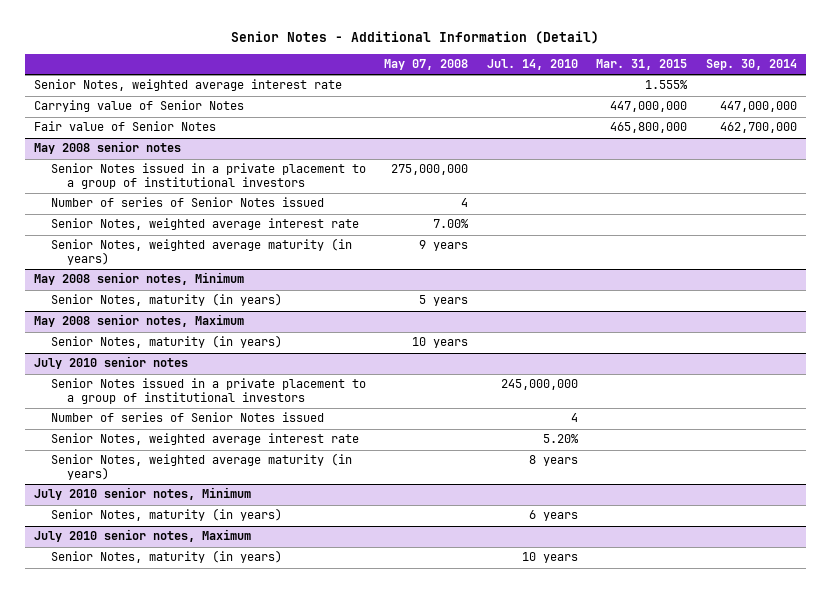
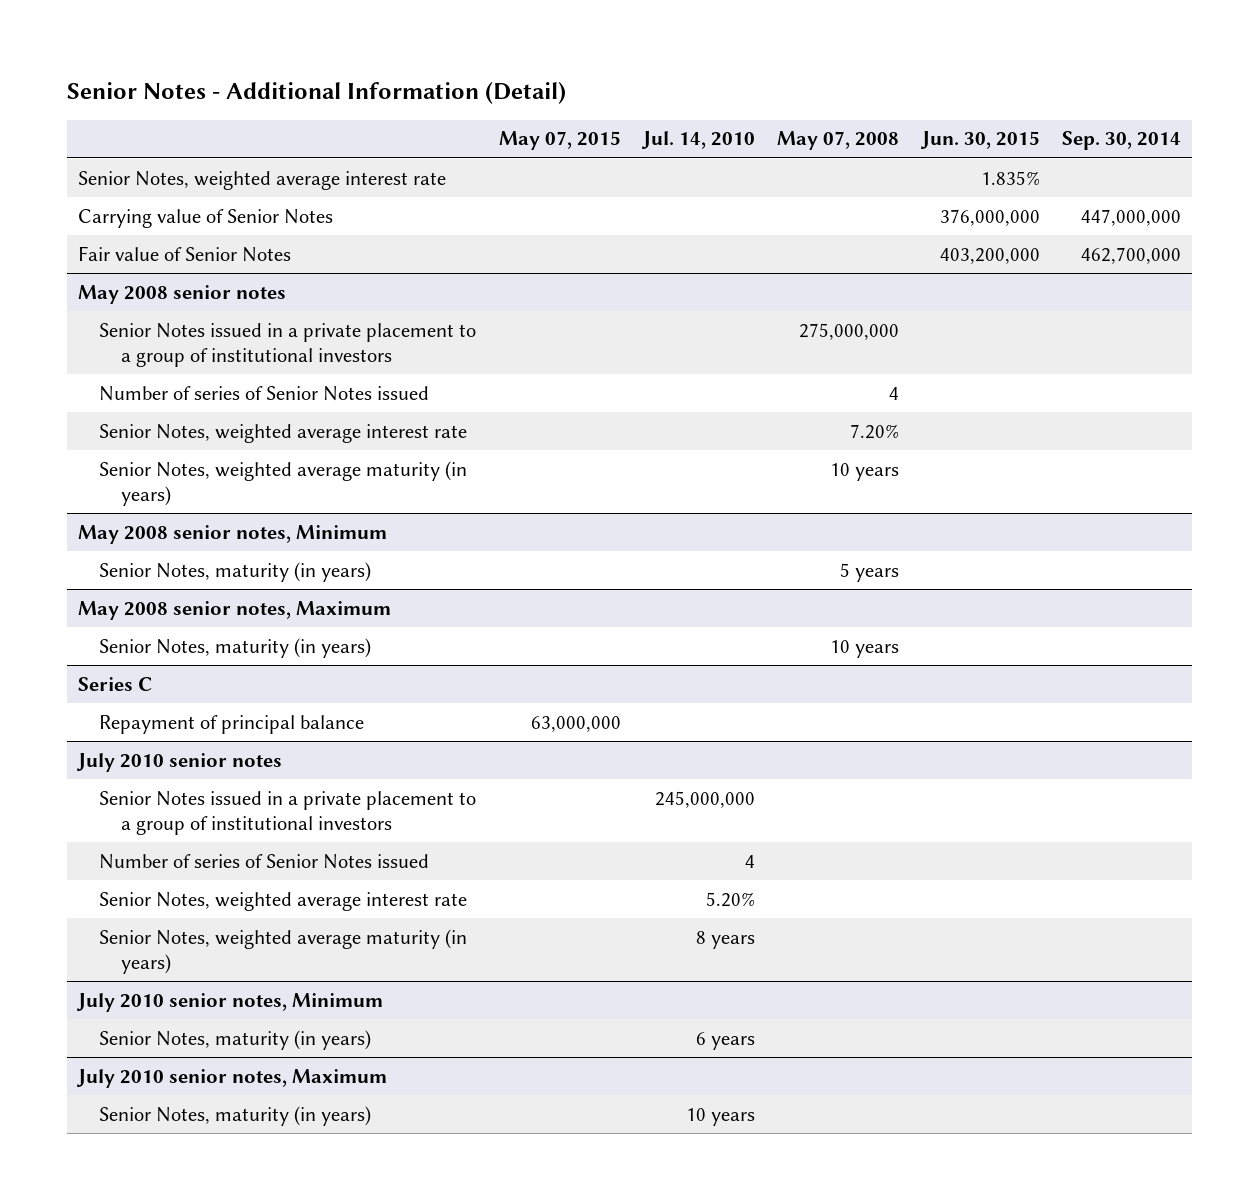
- | May 07, 2008 | Jul. 14, 2010 | Mar. 31, 2015 | Sep. 30, 2014
+ | May 07, 2015 | Jul. 14, 2010 | May 07, 2008 | Jun. 30, 2015 | Sep. 30, 2014
@ May 2008 senior notes
- Senior Notes, weighted average interest rate | 7.00% | | |
- Senior Notes, weighted average maturity (in years) | 9 years | | |
+ Senior Notes, weighted average interest rate | | | 7.20% | |
+ Senior Notes, weighted average maturity (in years) | | | 10 years | |
+ Series C
+ Repayment of principal balance | 63,000,000 | | | |

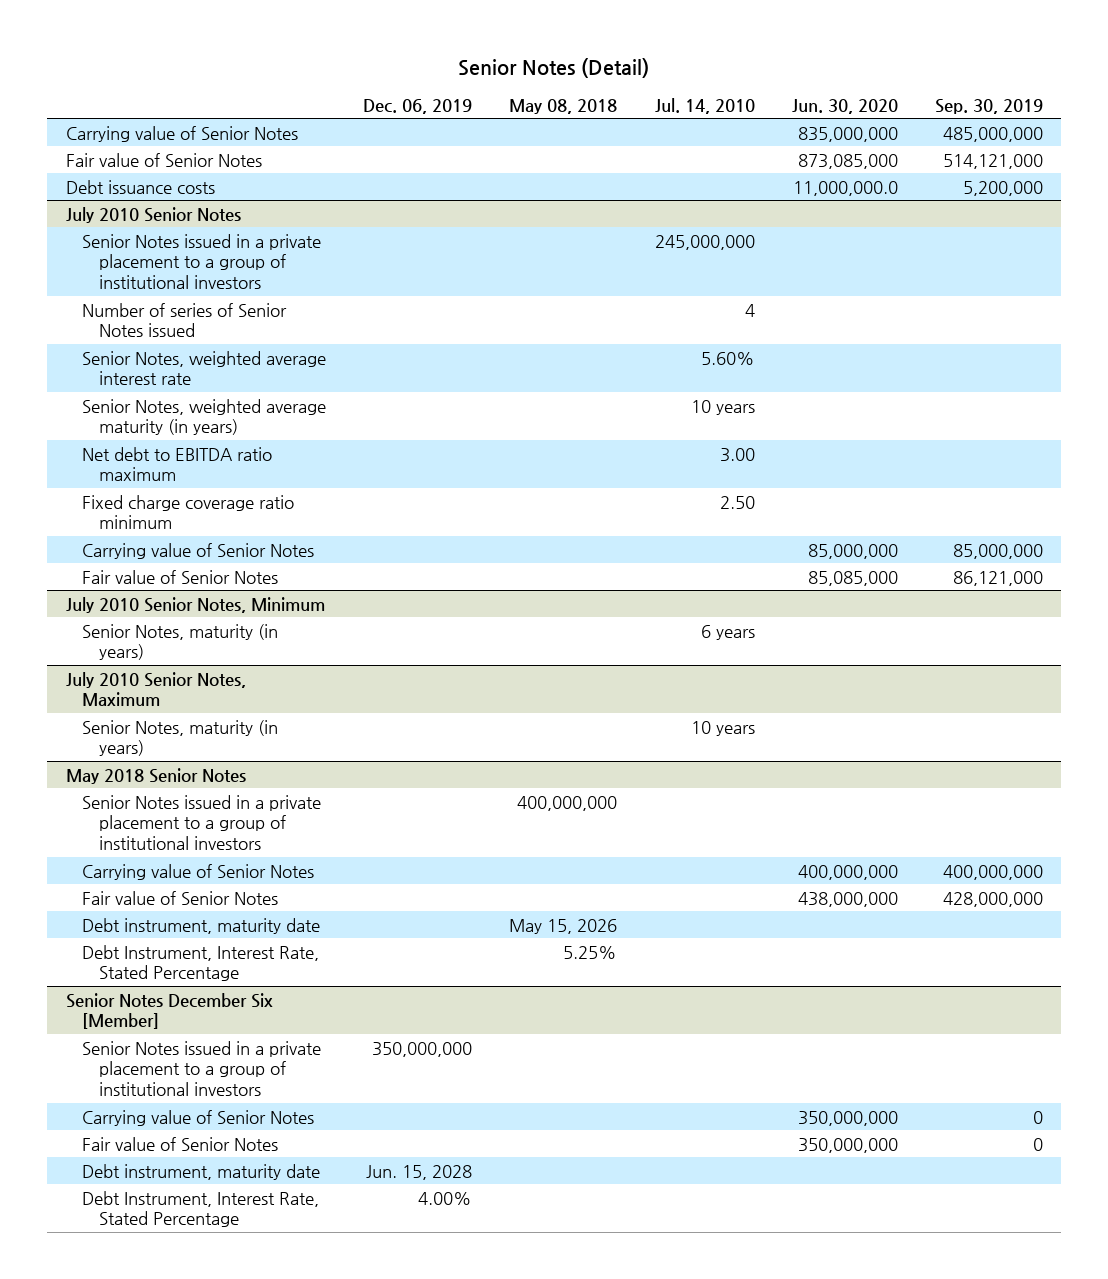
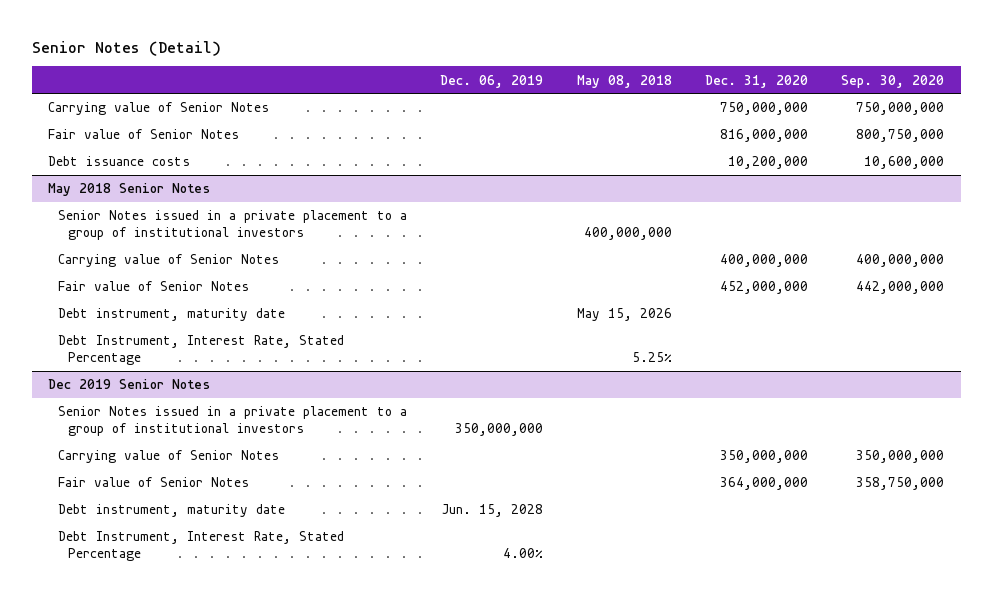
- | Dec. 06, 2019 | May 08, 2018 | Jul. 14, 2010 | Jun. 30, 2020 | Sep. 30, 2019
+ | Dec. 06, 2019 | May 08, 2018 | Dec. 31, 2020 | Sep. 30, 2020
- July 2010 Senior Notes
- Senior Notes issued in a private placement to a group of institutional investors | | | 245,000,000 | |
- Number of series of Senior Notes issued | | | 4 | |
- Senior Notes, weighted average interest rate | | | 5.60% | |
- Senior Notes, weighted average maturity (in years) | | | 10 years | |
- Net debt to EBITDA ratio maximum | | | 3.00 | |
- Fixed charge coverage ratio minimum | | | 2.50 | |
- Carrying value of Senior Notes | | | | 85,000,000 | 85,000,000
- Fair value of Senior Notes | | | | 85,085,000 | 86,121,000
- July 2010 Senior Notes, Minimum
- Senior Notes, maturity (in years) | | | 6 years | |
- July 2010 Senior Notes, Maximum
- Senior Notes, maturity (in years) | | | 10 years | |
- Senior Notes December Six [Member]
+ Dec 2019 Senior Notes

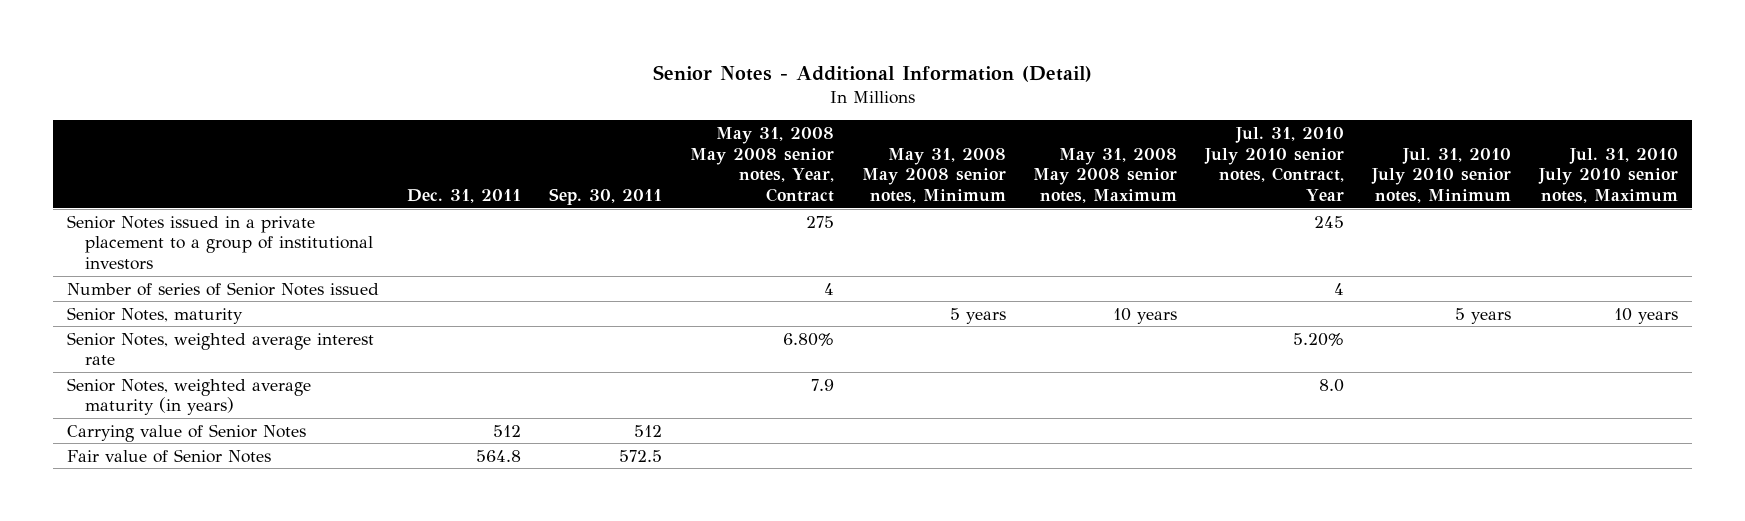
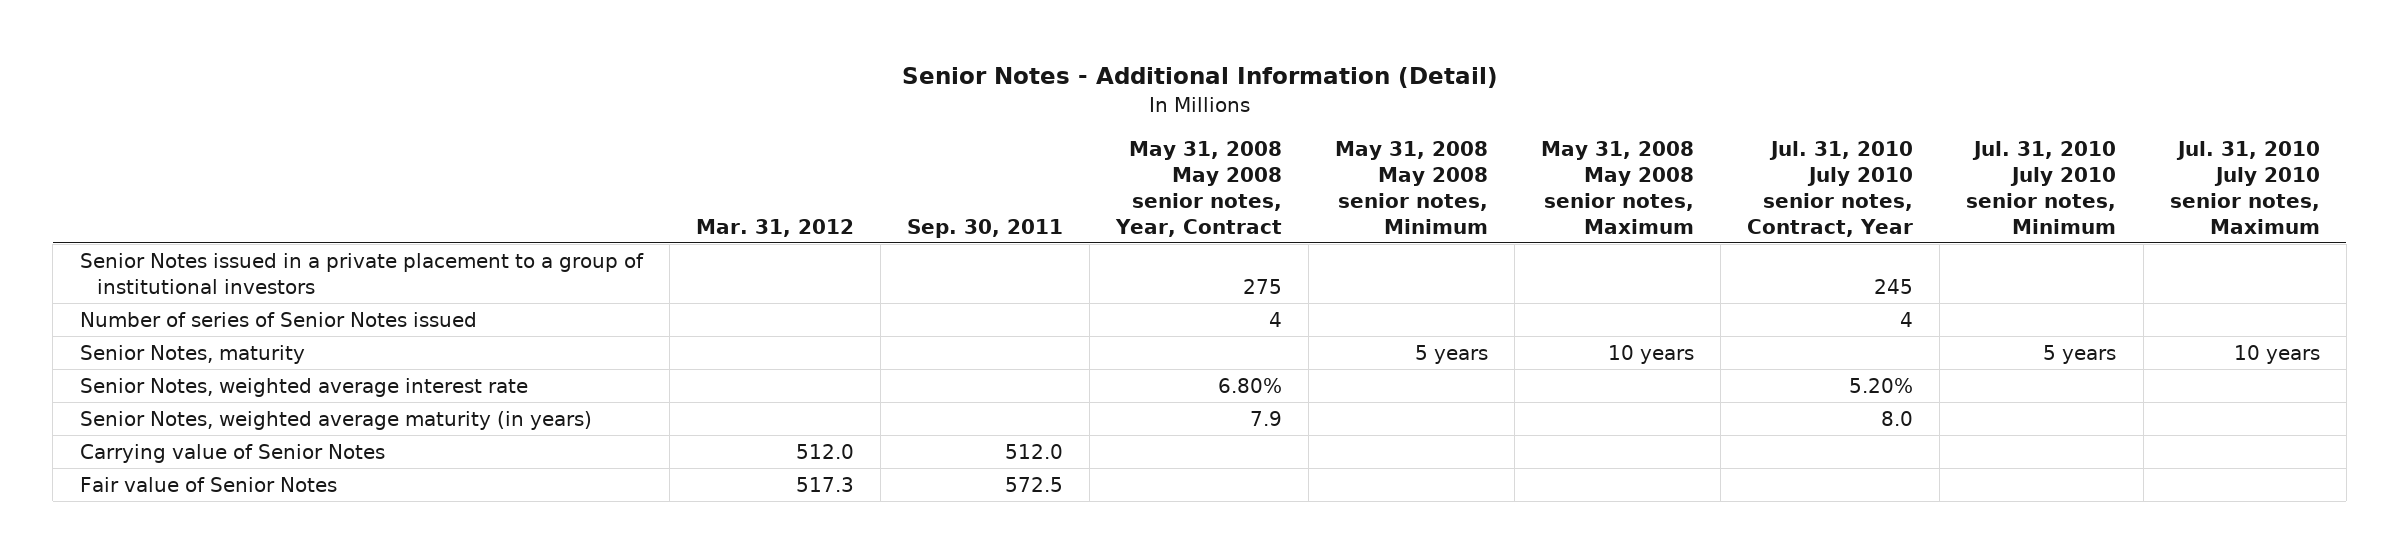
- | Dec. 31, 2011 | Sep. 30, 2011 | May 31, 2008 May 2008 senior notes, Year, Contract | May 31, 2008 May 2008 senior notes, Minimum | May 31, 2008 May 2008 senior notes, Maximum | Jul. 31, 2010 July 2010 senior notes, Contract, Year | Jul. 31, 2010 July 2010 senior notes, Minimum | Jul. 31, 2010 July 2010 senior notes, Maximum
+ | Mar. 31, 2012 | Sep. 30, 2011 | May 31, 2008 May 2008 senior notes, Year, Contract | May 31, 2008 May 2008 senior notes, Minimum | May 31, 2008 May 2008 senior notes, Maximum | Jul. 31, 2010 July 2010 senior notes, Contract, Year | Jul. 31, 2010 July 2010 senior notes, Minimum | Jul. 31, 2010 July 2010 senior notes, Maximum
- Carrying value of Senior Notes | 512 | 512 | | | | | |
+ Carrying value of Senior Notes | 512.0 | 512.0 | | | | | |

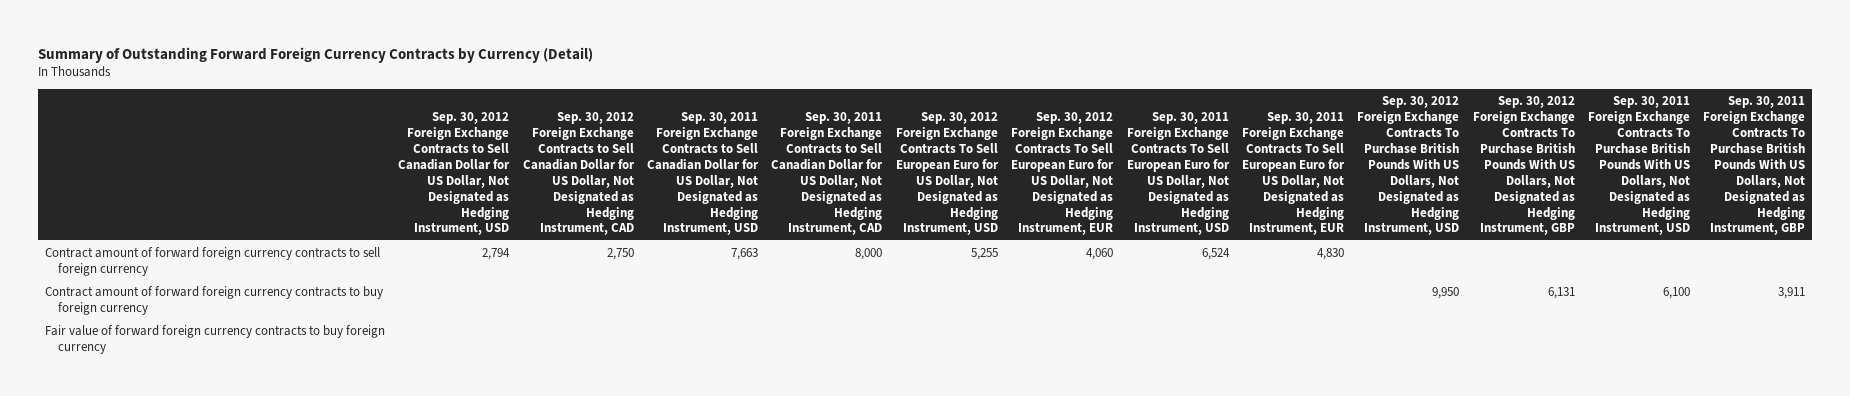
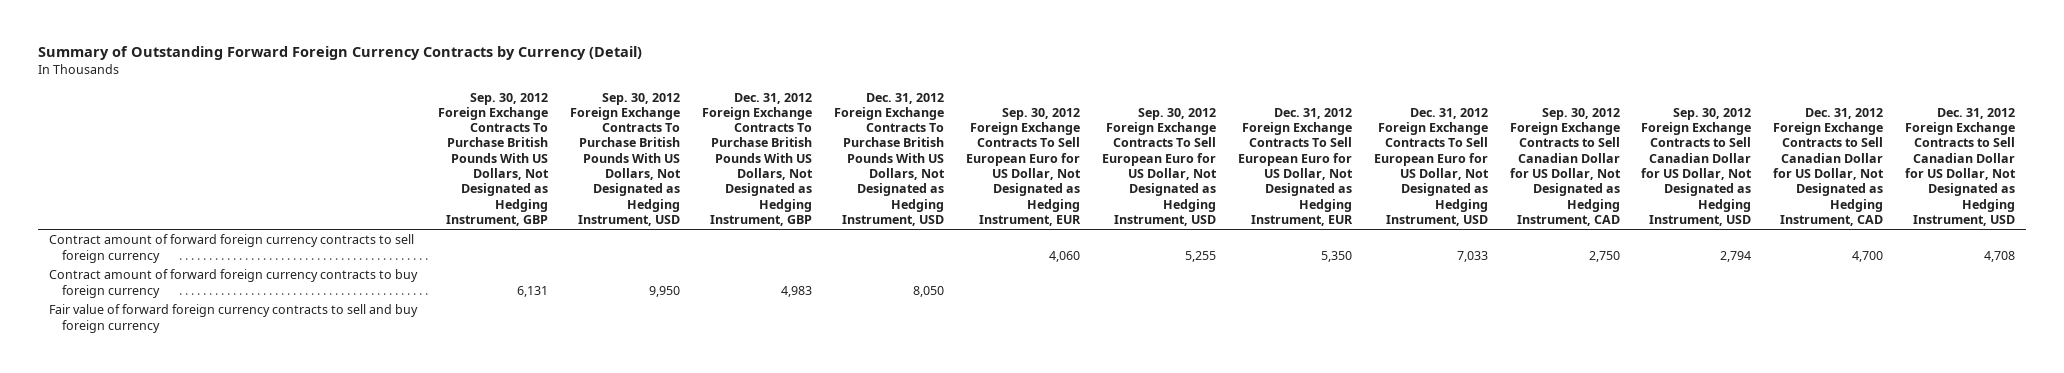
- | Sep. 30, 2012 Foreign Exchange Contracts to Sell Canadian Dollar for US Dollar, Not Designated as Hedging Instrument, USD | Sep. 30, 2012 Foreign Exchange Contracts to Sell Canadian Dollar for US Dollar, Not Designated as Hedging Instrument, CAD | Sep. 30, 2011 Foreign Exchange Contracts to Sell Canadian Dollar for US Dollar, Not Designated as Hedging Instrument, USD | Sep. 30, 2011 Foreign Exchange Contracts to Sell Canadian Dollar for US Dollar, Not Designated as Hedging Instrument, CAD | Sep. 30, 2012 Foreign Exchange Contracts To Sell European Euro for US Dollar, Not Designated as Hedging Instrument, USD | Sep. 30, 2012 Foreign Exchange Contracts To Sell European Euro for US Dollar, Not Designated as Hedging Instrument, EUR | Sep. 30, 2011 Foreign Exchange Contracts To Sell European Euro for US Dollar, Not Designated as Hedging Instrument, USD | Sep. 30, 2011 Foreign Exchange Contracts To Sell European Euro for US Dollar, Not Designated as Hedging Instrument, EUR | Sep. 30, 2012 Foreign Exchange Contracts To Purchase British Pounds With US Dollars, Not Designated as Hedging Instrument, USD | Sep. 30, 2012 Foreign Exchange Contracts To Purchase British Pounds With US Dollars, Not Designated as Hedging Instrument, GBP | Sep. 30, 2011 Foreign Exchange Contracts To Purchase British Pounds With US Dollars, Not Designated as Hedging Instrument, USD | Sep. 30, 2011 Foreign Exchange Contracts To Purchase British Pounds With US Dollars, Not Designated as Hedging Instrument, GBP
+ | Sep. 30, 2012 Foreign Exchange Contracts To Purchase British Pounds With US Dollars, Not Designated as Hedging Instrument, GBP | Sep. 30, 2012 Foreign Exchange Contracts To Purchase British Pounds With US Dollars, Not Designated as Hedging Instrument, USD | Dec. 31, 2012 Foreign Exchange Contracts To Purchase British Pounds With US Dollars, Not Designated as Hedging Instrument, GBP | Dec. 31, 2012 Foreign Exchange Contracts To Purchase British Pounds With US Dollars, Not Designated as Hedging Instrument, USD | Sep. 30, 2012 Foreign Exchange Contracts To Sell European Euro for US Dollar, Not Designated as Hedging Instrument, EUR | Sep. 30, 2012 Foreign Exchange Contracts To Sell European Euro for US Dollar, Not Designated as Hedging Instrument, USD | Dec. 31, 2012 Foreign Exchange Contracts To Sell European Euro for US Dollar, Not Designated as Hedging Instrument, EUR | Dec. 31, 2012 Foreign Exchange Contracts To Sell European Euro for US Dollar, Not Designated as Hedging Instrument, USD | Sep. 30, 2012 Foreign Exchange Contracts to Sell Canadian Dollar for US Dollar, Not Designated as Hedging Instrument, CAD | Sep. 30, 2012 Foreign Exchange Contracts to Sell Canadian Dollar for US Dollar, Not Designated as Hedging Instrument, USD | Dec. 31, 2012 Foreign Exchange Contracts to Sell Canadian Dollar for US Dollar, Not Designated as Hedging Instrument, CAD | Dec. 31, 2012 Foreign Exchange Contracts to Sell Canadian Dollar for US Dollar, Not Designated as Hedging Instrument, USD
- Fair value of forward foreign currency contracts to buy foreign currency
+ Fair value of forward foreign currency contracts to sell and buy foreign currency

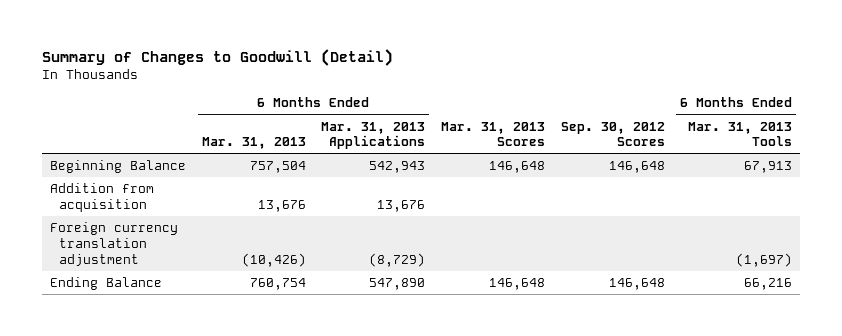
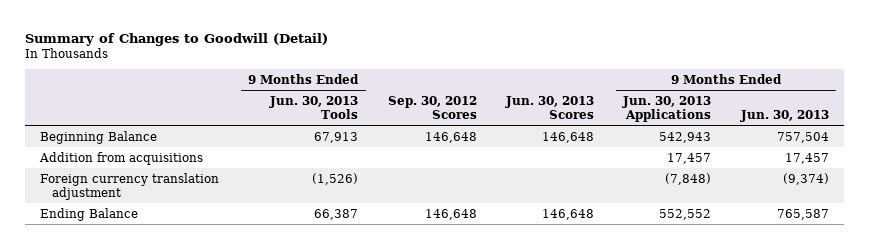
- | 6 Months Ended Mar. 31, 2013 | 6 Months Ended Mar. 31, 2013 Applications | Mar. 31, 2013 Scores | Sep. 30, 2012 Scores | 6 Months Ended Mar. 31, 2013 Tools
+ | 9 Months Ended Jun. 30, 2013 Tools | Sep. 30, 2012 Scores | Jun. 30, 2013 Scores | 9 Months Ended Jun. 30, 2013 Applications | 9 Months Ended Jun. 30, 2013
- Addition from acquisition | 13,676 | 13,676 | | |
+ Addition from acquisitions | | | | 17,457 | 17,457

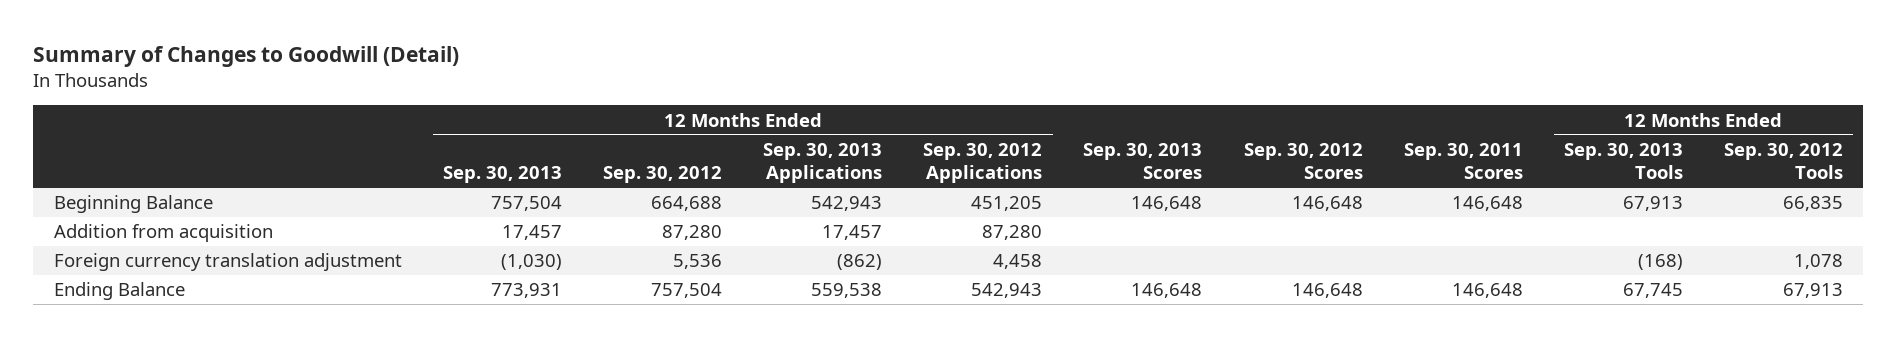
- | 9 Months Ended Jun. 30, 2013 Tools | Sep. 30, 2012 Scores | Jun. 30, 2013 Scores | 9 Months Ended Jun. 30, 2013 Applications | 9 Months Ended Jun. 30, 2013
+ | 12 Months Ended Sep. 30, 2013 | 12 Months Ended Sep. 30, 2012 | 12 Months Ended Sep. 30, 2013 Applications | 12 Months Ended Sep. 30, 2012 Applications | Sep. 30, 2013 Scores | Sep. 30, 2012 Scores | Sep. 30, 2011 Scores | 12 Months Ended Sep. 30, 2013 Tools | 12 Months Ended Sep. 30, 2012 Tools
- Addition from acquisitions | | | | 17,457 | 17,457
+ Addition from acquisition | 17,457 | 87,280 | 17,457 | 87,280 | | | | |

